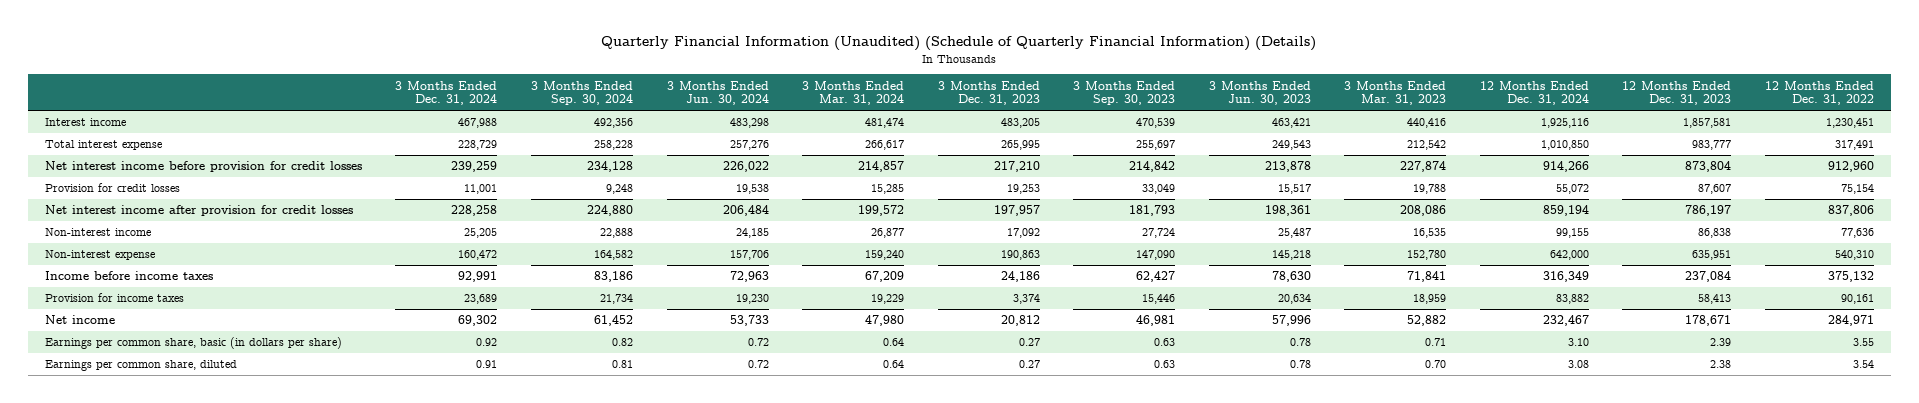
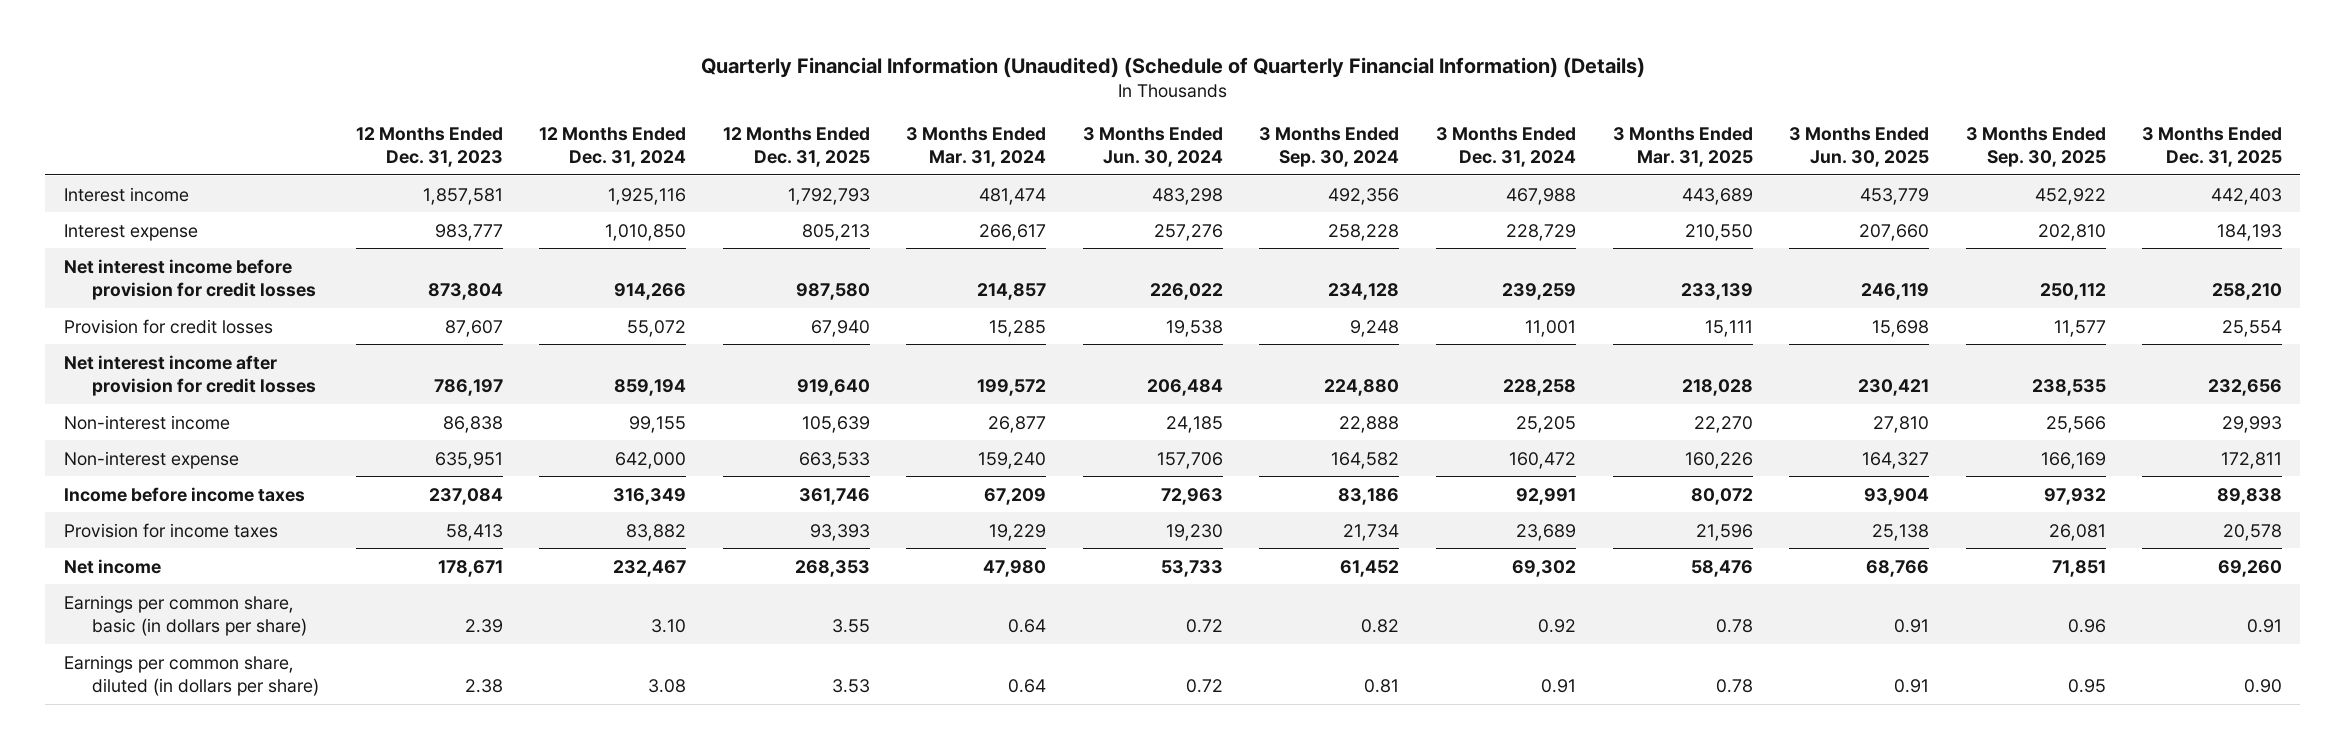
- | 3 Months Ended Dec. 31, 2024 | 3 Months Ended Sep. 30, 2024 | 3 Months Ended Jun. 30, 2024 | 3 Months Ended Mar. 31, 2024 | 3 Months Ended Dec. 31, 2023 | 3 Months Ended Sep. 30, 2023 | 3 Months Ended Jun. 30, 2023 | 3 Months Ended Mar. 31, 2023 | 12 Months Ended Dec. 31, 2024 | 12 Months Ended Dec. 31, 2023 | 12 Months Ended Dec. 31, 2022
+ | 12 Months Ended Dec. 31, 2023 | 12 Months Ended Dec. 31, 2024 | 12 Months Ended Dec. 31, 2025 | 3 Months Ended Mar. 31, 2024 | 3 Months Ended Jun. 30, 2024 | 3 Months Ended Sep. 30, 2024 | 3 Months Ended Dec. 31, 2024 | 3 Months Ended Mar. 31, 2025 | 3 Months Ended Jun. 30, 2025 | 3 Months Ended Sep. 30, 2025 | 3 Months Ended Dec. 31, 2025
- Total interest expense | 228,729 | 258,228 | 257,276 | 266,617 | 265,995 | 255,697 | 249,543 | 212,542 | 1,010,850 | 983,777 | 317,491
+ Interest expense | 983,777 | 1,010,850 | 805,213 | 266,617 | 257,276 | 258,228 | 228,729 | 210,550 | 207,660 | 202,810 | 184,193
- Earnings per common share, diluted | 0.91 | 0.81 | 0.72 | 0.64 | 0.27 | 0.63 | 0.78 | 0.70 | 3.08 | 2.38 | 3.54
+ Earnings per common share, diluted (in dollars per share) | 2.38 | 3.08 | 3.53 | 0.64 | 0.72 | 0.81 | 0.91 | 0.78 | 0.91 | 0.95 | 0.90

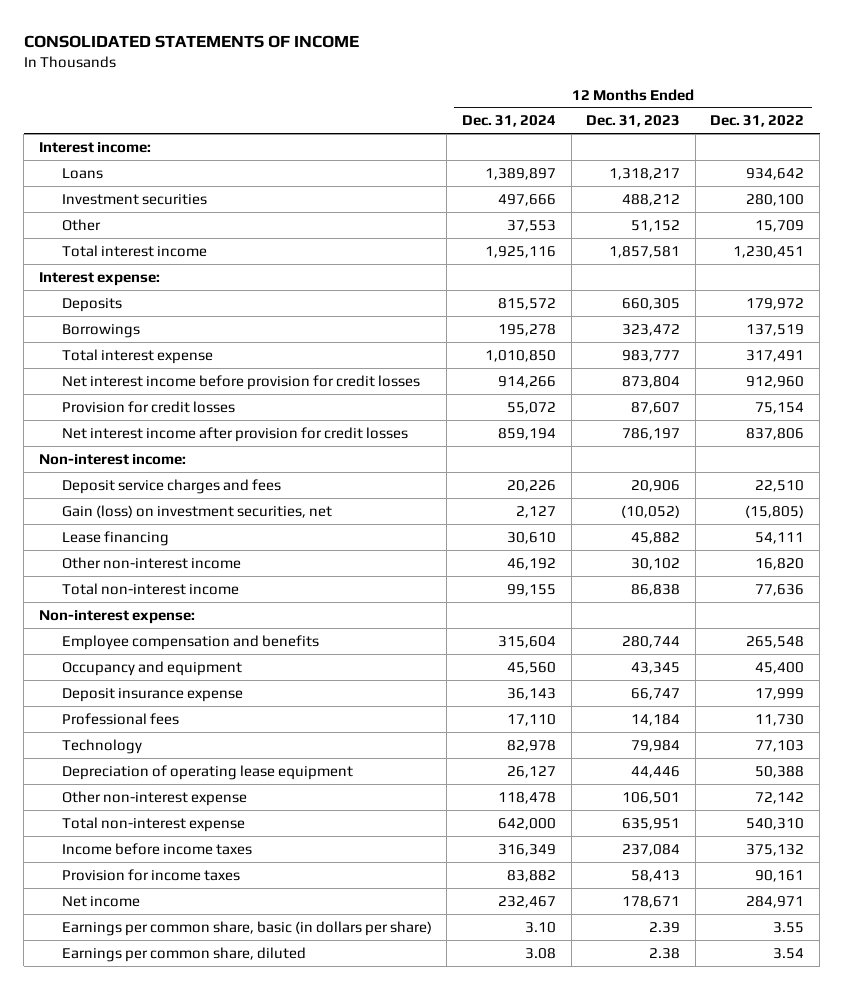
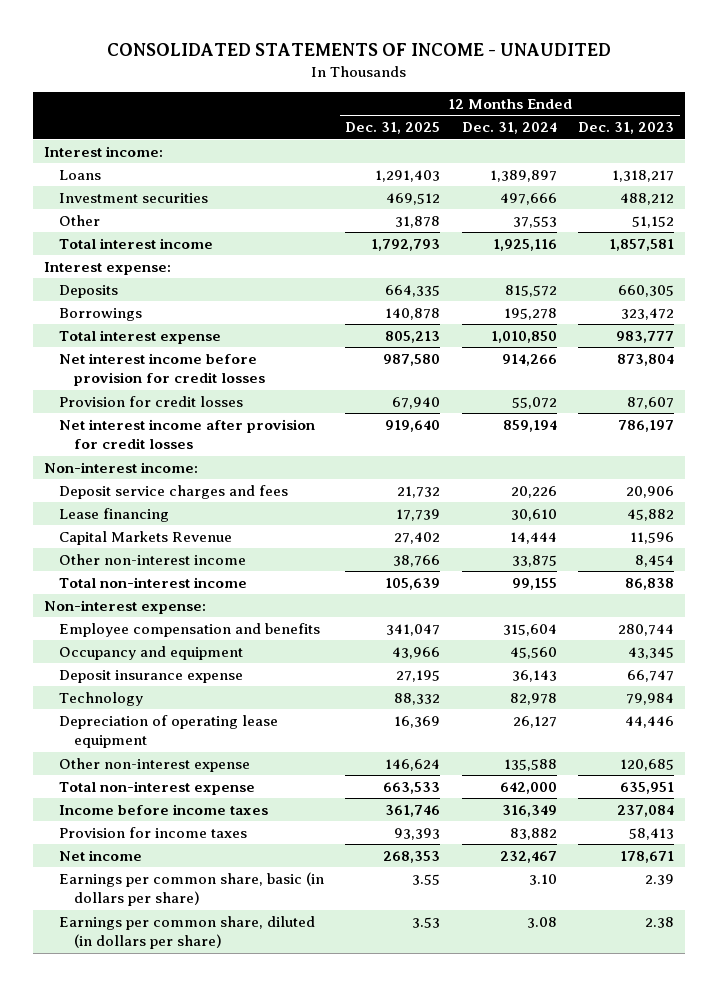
- CONSOLIDATED STATEMENTS OF INCOME
+ CONSOLIDATED STATEMENTS OF INCOME - UNAUDITED
- | 12 Months Ended Dec. 31, 2024 | 12 Months Ended Dec. 31, 2023 | 12 Months Ended Dec. 31, 2022
+ | 12 Months Ended Dec. 31, 2025 | 12 Months Ended Dec. 31, 2024 | 12 Months Ended Dec. 31, 2023
- Gain (loss) on investment securities, net | 2,127 | (10,052) | (15,805)
- Other non-interest income | 46,192 | 30,102 | 16,820
+ Capital Markets Revenue | 27,402 | 14,444 | 11,596
+ Other non-interest income | 38,766 | 33,875 | 8,454
- Professional fees | 17,110 | 14,184 | 11,730
- Other non-interest expense | 118,478 | 106,501 | 72,142
+ Other non-interest expense | 146,624 | 135,588 | 120,685
- Earnings per common share, diluted | 3.08 | 2.38 | 3.54
+ Earnings per common share, diluted (in dollars per share) | 3.53 | 3.08 | 2.38

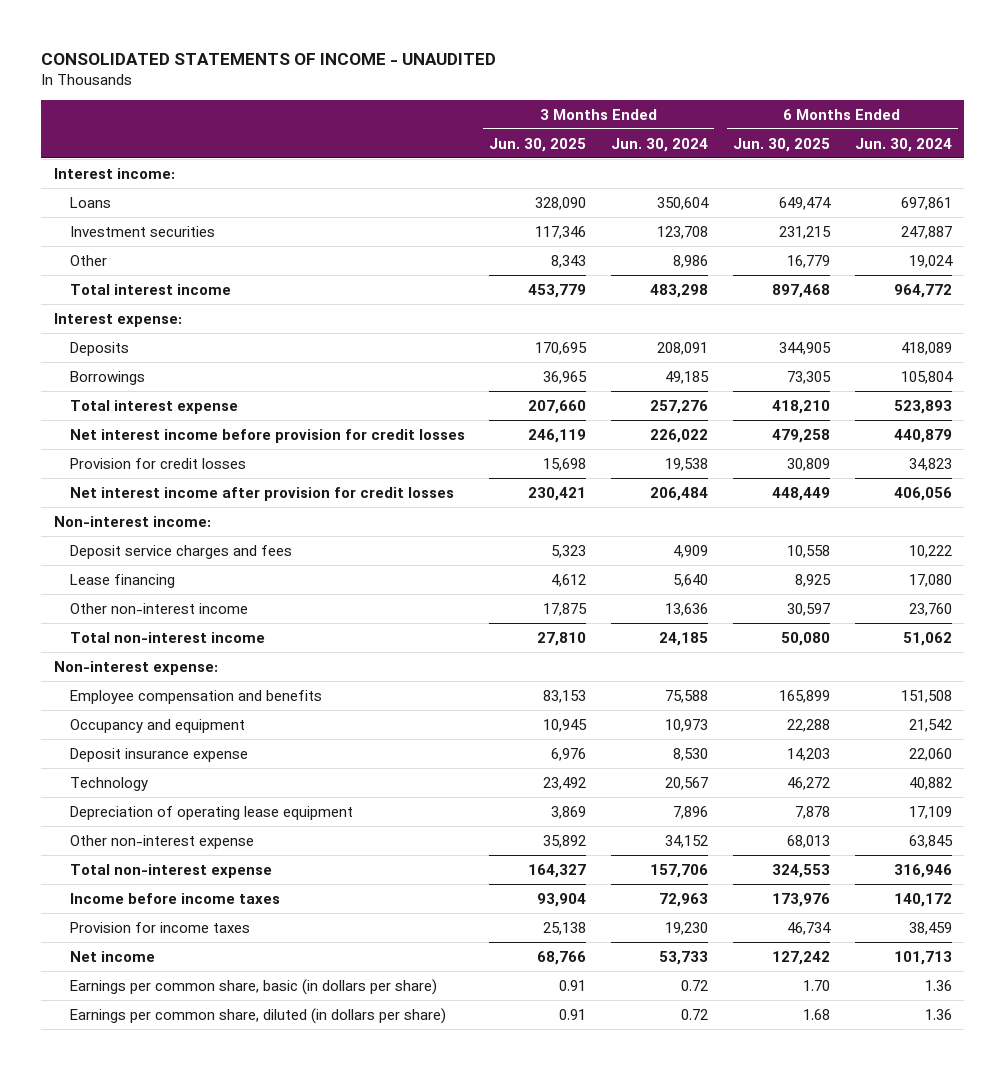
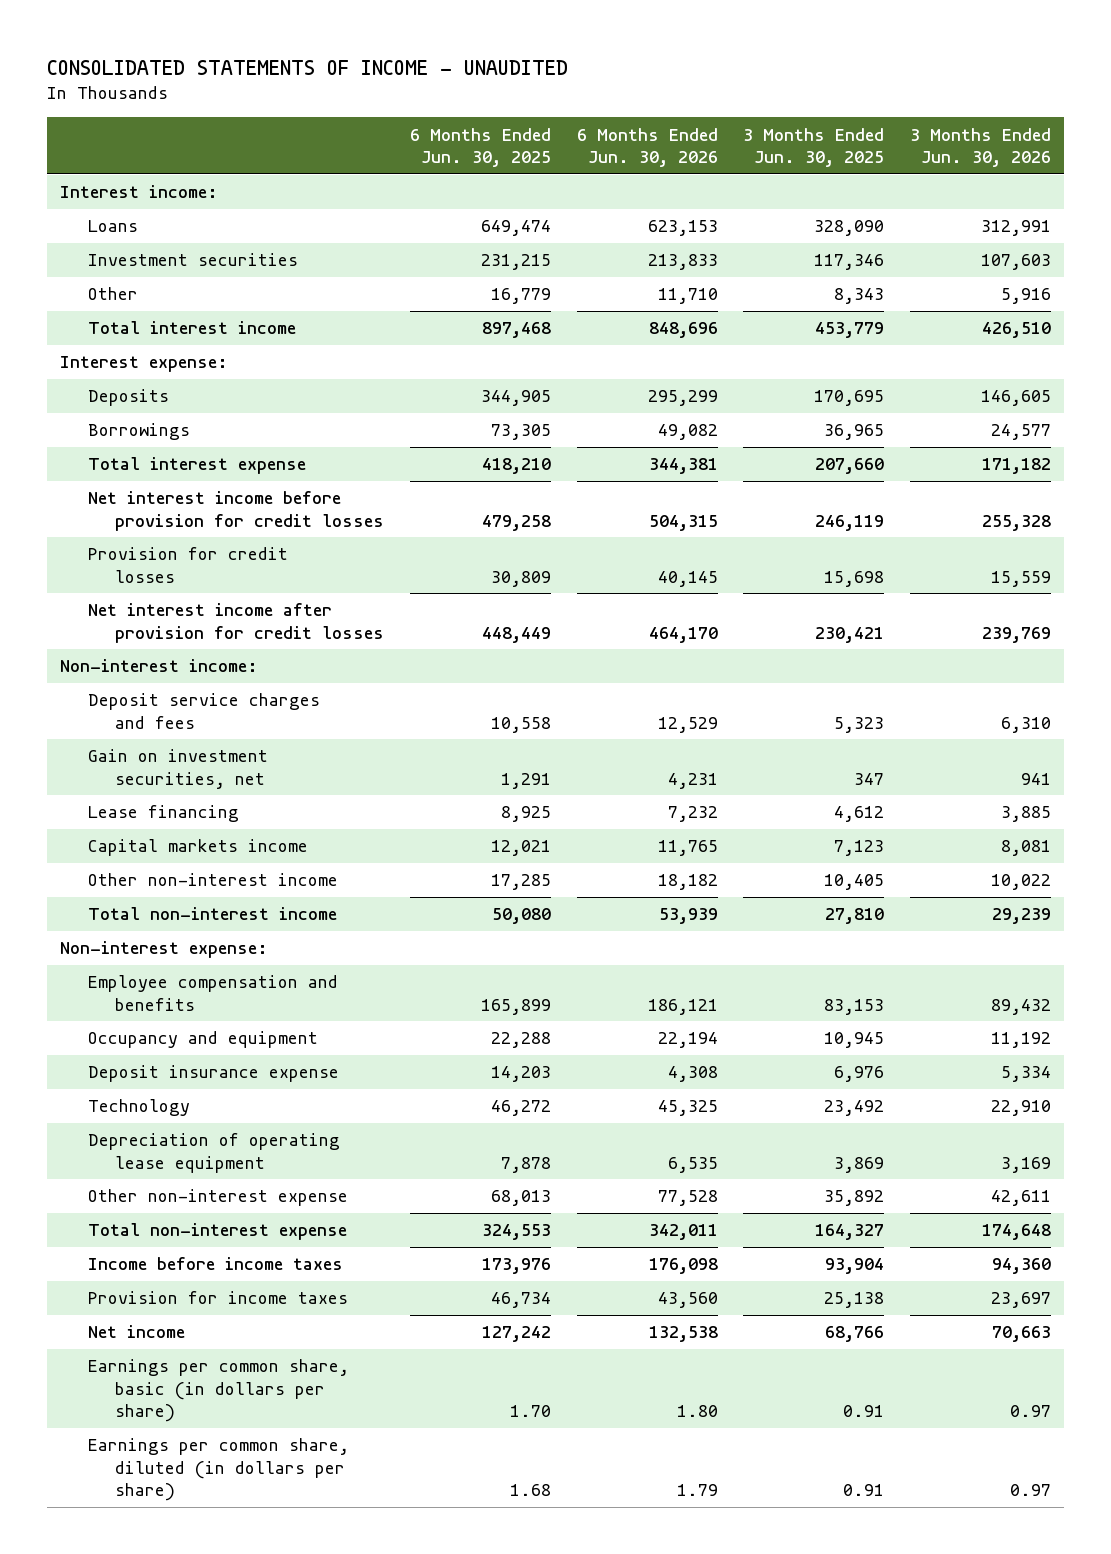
- | 3 Months Ended Jun. 30, 2025 | 3 Months Ended Jun. 30, 2024 | 6 Months Ended Jun. 30, 2025 | 6 Months Ended Jun. 30, 2024
+ | 6 Months Ended Jun. 30, 2025 | 6 Months Ended Jun. 30, 2026 | 3 Months Ended Jun. 30, 2025 | 3 Months Ended Jun. 30, 2026
+ Gain on investment securities, net | 1,291 | 4,231 | 347 | 941
- Other non-interest income | 17,875 | 13,636 | 30,597 | 23,760
+ Capital markets income | 12,021 | 11,765 | 7,123 | 8,081
+ Other non-interest income | 17,285 | 18,182 | 10,405 | 10,022

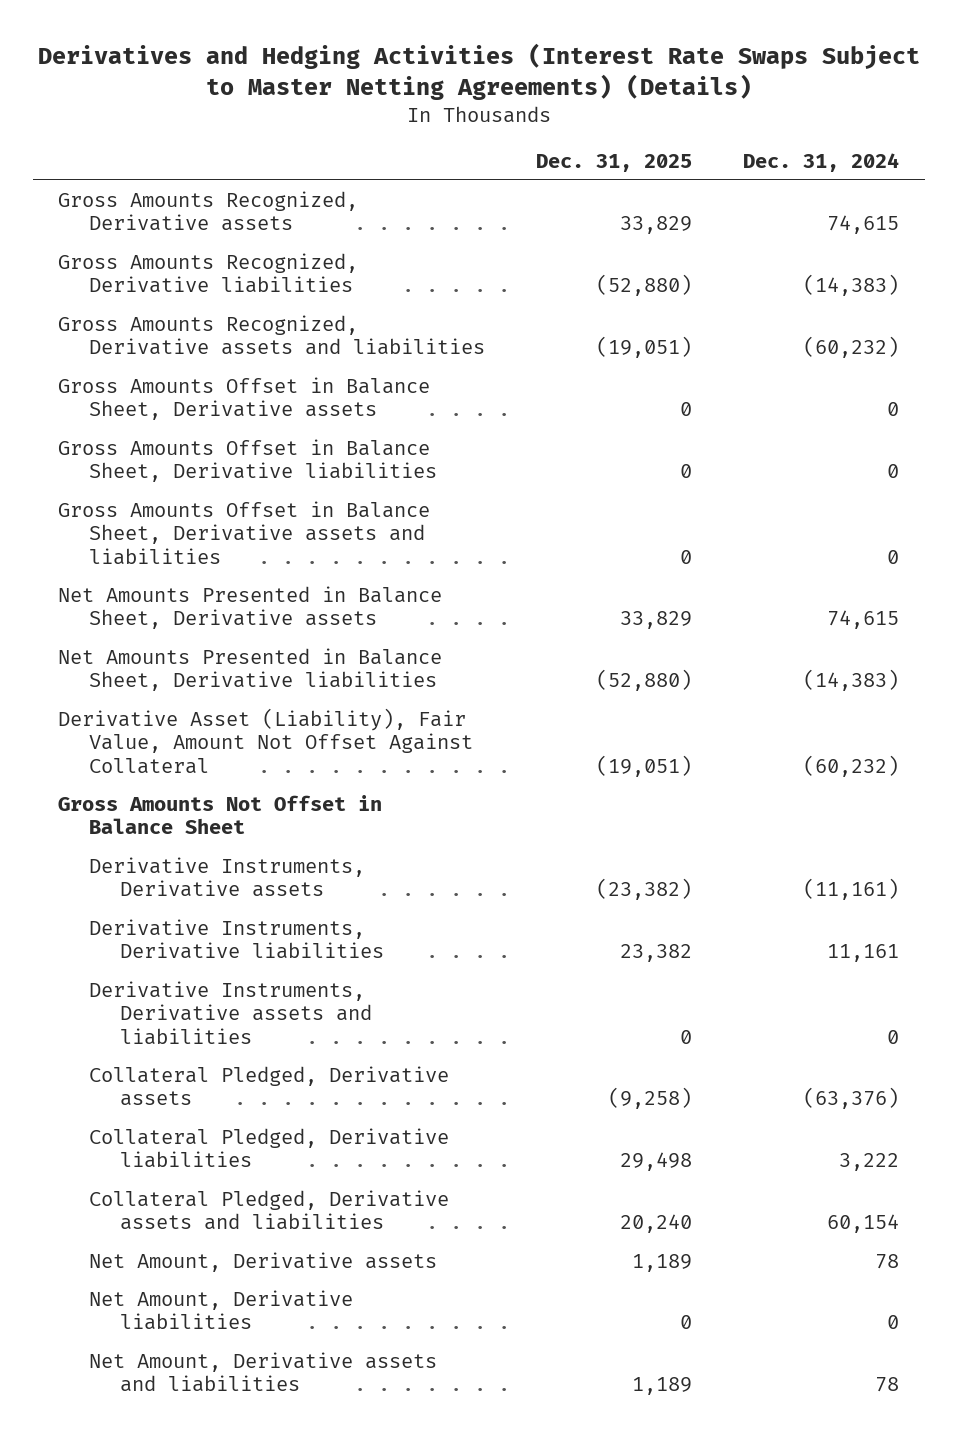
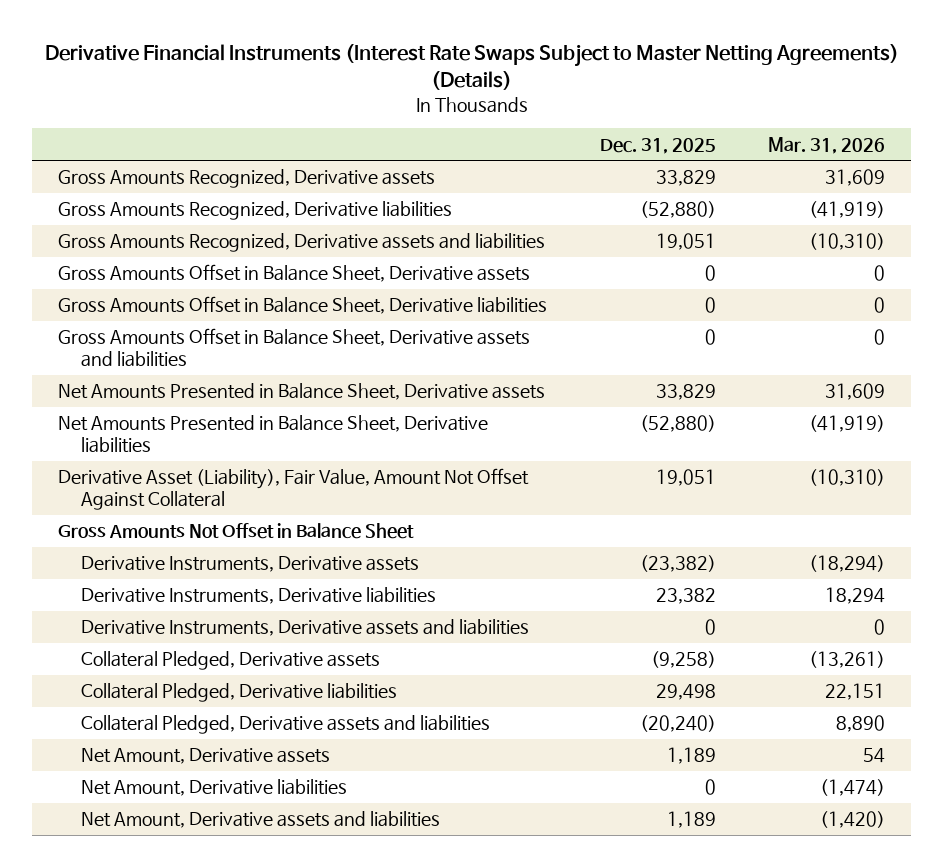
- Derivatives and Hedging Activities (Interest Rate Swaps Subject to Master Netting Agreements) (Details)
+ Derivative Financial Instruments (Interest Rate Swaps Subject to Master Netting Agreements) (Details)
- | Dec. 31, 2025 | Dec. 31, 2024
+ | Dec. 31, 2025 | Mar. 31, 2026
- Gross Amounts Recognized, Derivative assets and liabilities | (19,051) | (60,232)
+ Gross Amounts Recognized, Derivative assets and liabilities | 19,051 | (10,310)
- Derivative Asset (Liability), Fair Value, Amount Not Offset Against Collateral | (19,051) | (60,232)
+ Derivative Asset (Liability), Fair Value, Amount Not Offset Against Collateral | 19,051 | (10,310)
- Collateral Pledged, Derivative assets and liabilities | 20,240 | 60,154
+ Collateral Pledged, Derivative assets and liabilities | (20,240) | 8,890

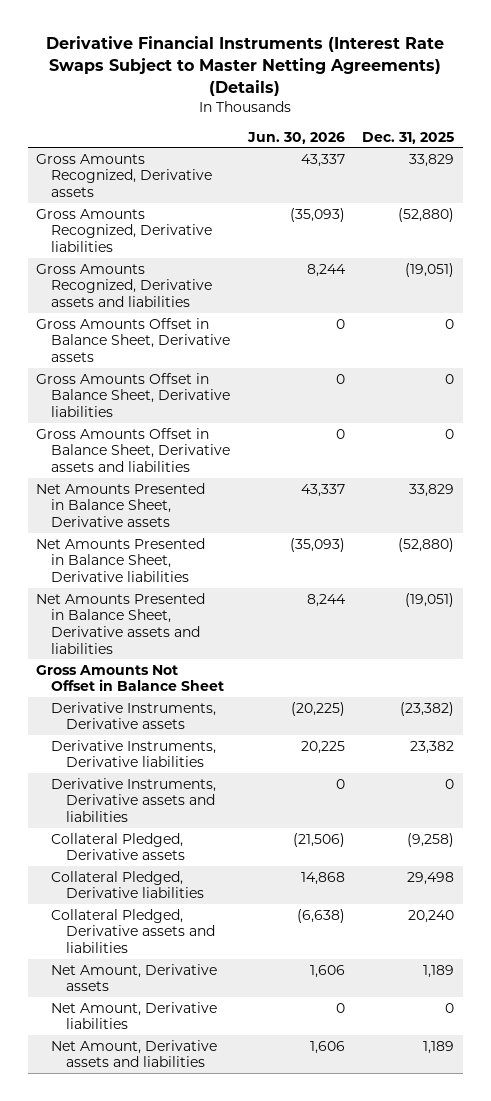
- | Dec. 31, 2025 | Mar. 31, 2026
+ | Jun. 30, 2026 | Dec. 31, 2025
- Gross Amounts Recognized, Derivative assets and liabilities | 19,051 | (10,310)
+ Gross Amounts Recognized, Derivative assets and liabilities | 8,244 | (19,051)
- Derivative Asset (Liability), Fair Value, Amount Not Offset Against Collateral | 19,051 | (10,310)
+ Net Amounts Presented in Balance Sheet, Derivative assets and liabilities | 8,244 | (19,051)
- Collateral Pledged, Derivative assets and liabilities | (20,240) | 8,890
+ Collateral Pledged, Derivative assets and liabilities | (6,638) | 20,240

